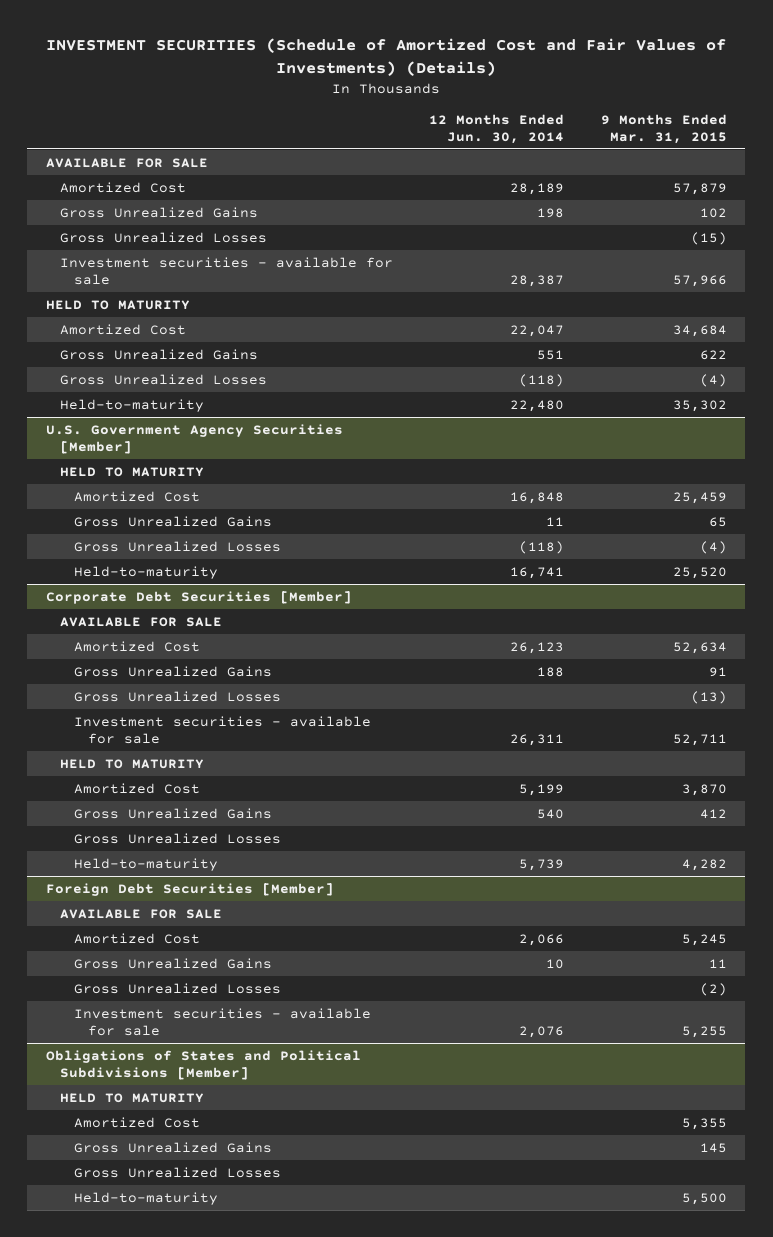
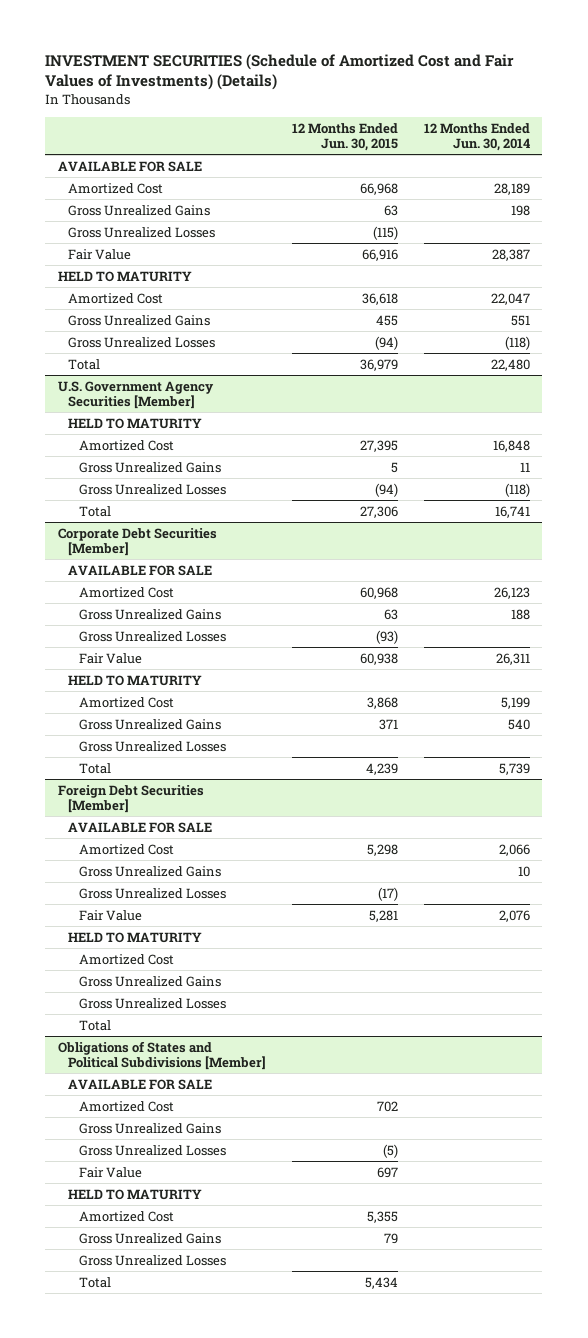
- | 12 Months Ended Jun. 30, 2014 | 9 Months Ended Mar. 31, 2015
+ | 12 Months Ended Jun. 30, 2015 | 12 Months Ended Jun. 30, 2014
- Investment securities - available for sale | 28,387 | 57,966
+ Fair Value | 66,916 | 28,387
- Held-to-maturity | 22,480 | 35,302
+ Total | 36,979 | 22,480
@ U.S. Government Agency Securities [Member]
- Held-to-maturity | 16,741 | 25,520
+ Total | 27,306 | 16,741
@ Corporate Debt Securities [Member]
- Investment securities - available for sale | 26,311 | 52,711
+ Fair Value | 60,938 | 26,311
- Held-to-maturity | 5,739 | 4,282
+ Total | 4,239 | 5,739
@ Foreign Debt Securities [Member]
- Investment securities - available for sale | 2,076 | 5,255
+ Fair Value | 5,281 | 2,076
+ HELD TO MATURITY
+ Amortized Cost
+ Gross Unrealized Gains
+ Gross Unrealized Losses
+ Total
@ Obligations of States and Political Subdivisions [Member]
+ AVAILABLE FOR SALE
+ Amortized Cost | 702 |
+ Gross Unrealized Gains
+ Gross Unrealized Losses | (5) |
+ Fair Value | 697 |
- Held-to-maturity | | 5,500
+ Total | 5,434 |

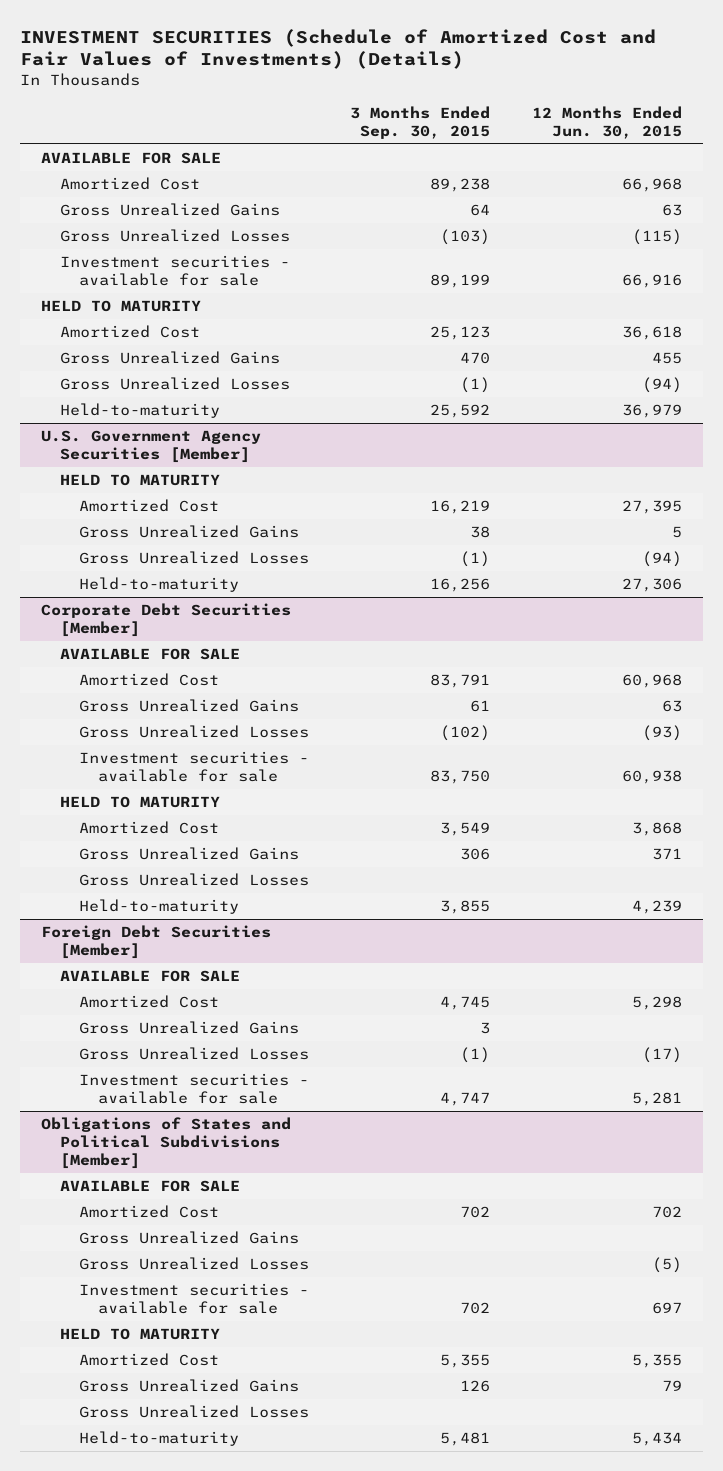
- | 12 Months Ended Jun. 30, 2015 | 12 Months Ended Jun. 30, 2014
+ | 3 Months Ended Sep. 30, 2015 | 12 Months Ended Jun. 30, 2015
- Fair Value | 66,916 | 28,387
+ Investment securities - available for sale | 89,199 | 66,916
- Total | 36,979 | 22,480
+ Held-to-maturity | 25,592 | 36,979
@ U.S. Government Agency Securities [Member]
- Total | 27,306 | 16,741
+ Held-to-maturity | 16,256 | 27,306
@ Corporate Debt Securities [Member]
- Fair Value | 60,938 | 26,311
+ Investment securities - available for sale | 83,750 | 60,938
- Total | 4,239 | 5,739
+ Held-to-maturity | 3,855 | 4,239
@ Foreign Debt Securities [Member]
- Fair Value | 5,281 | 2,076
- HELD TO MATURITY
- Amortized Cost
- Gross Unrealized Gains
- Gross Unrealized Losses
- Total
+ Investment securities - available for sale | 4,747 | 5,281
@ Obligations of States and Political Subdivisions [Member]
- Fair Value | 697 |
+ Investment securities - available for sale | 702 | 697
- Total | 5,434 |
+ Held-to-maturity | 5,481 | 5,434

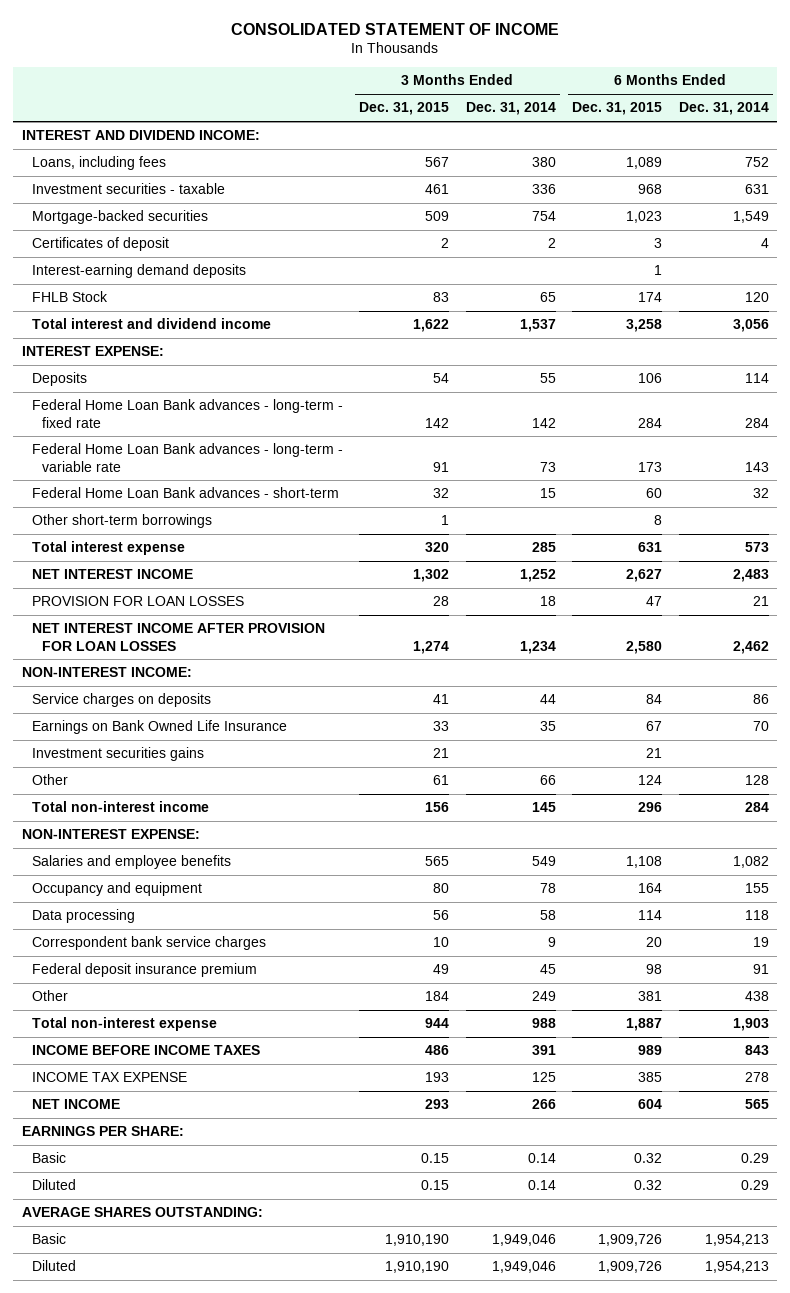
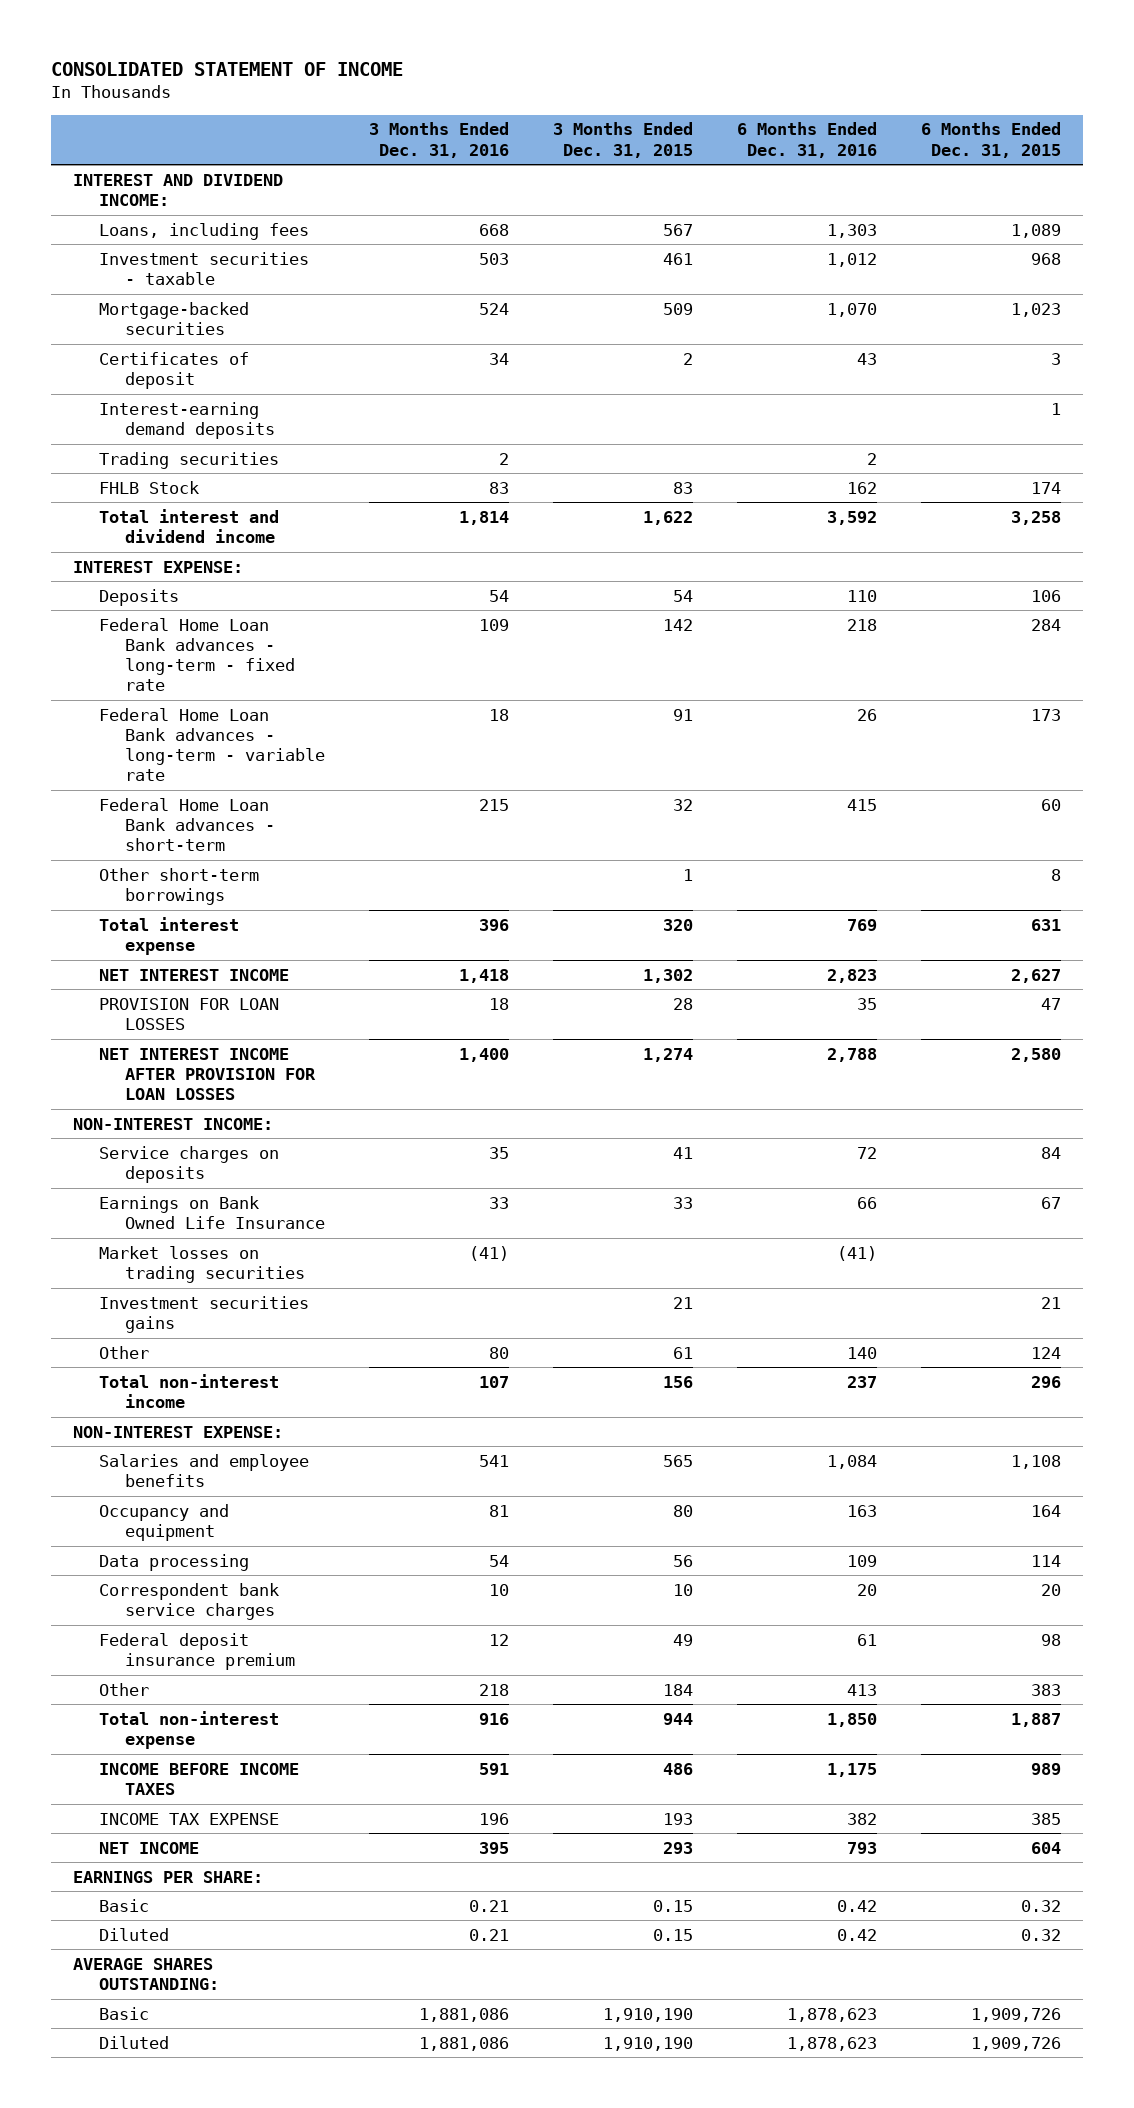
- | 3 Months Ended Dec. 31, 2015 | 3 Months Ended Dec. 31, 2014 | 6 Months Ended Dec. 31, 2015 | 6 Months Ended Dec. 31, 2014
+ | 3 Months Ended Dec. 31, 2016 | 3 Months Ended Dec. 31, 2015 | 6 Months Ended Dec. 31, 2016 | 6 Months Ended Dec. 31, 2015
+ Trading securities | 2 | | 2 |
+ Market losses on trading securities | (41) | | (41) |
- Other | 184 | 249 | 381 | 438
+ Other | 218 | 184 | 413 | 383

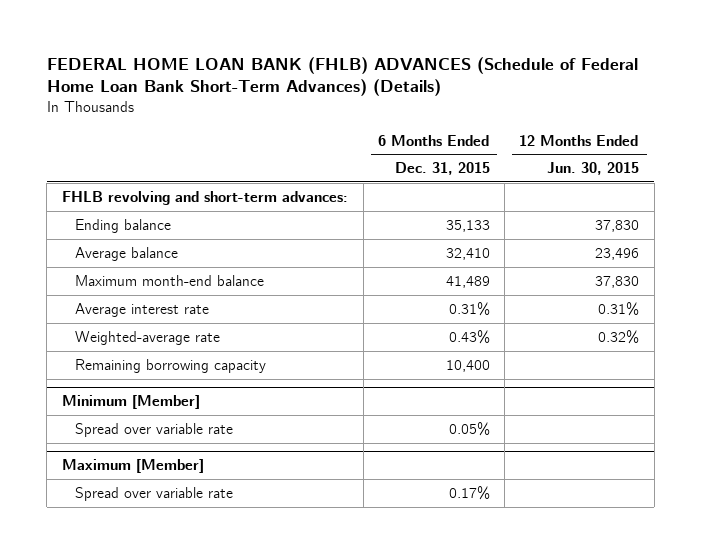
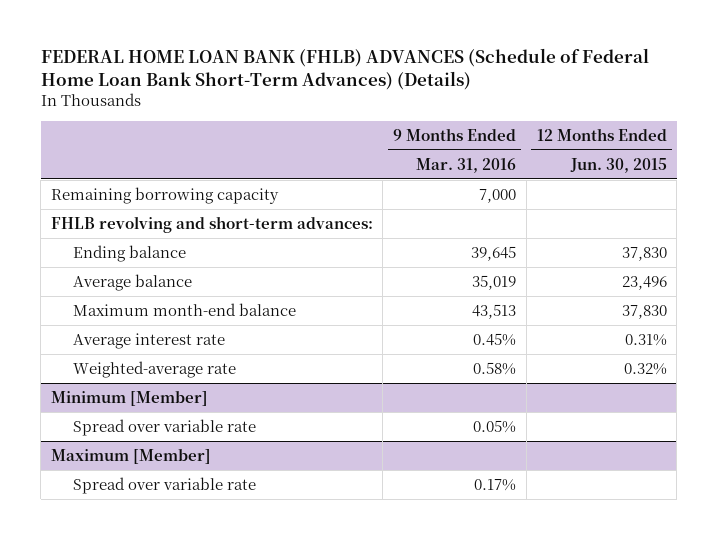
- | 6 Months Ended Dec. 31, 2015 | 12 Months Ended Jun. 30, 2015
+ | 9 Months Ended Mar. 31, 2016 | 12 Months Ended Jun. 30, 2015
moved up: Remaining borrowing capacity | 7,000 |

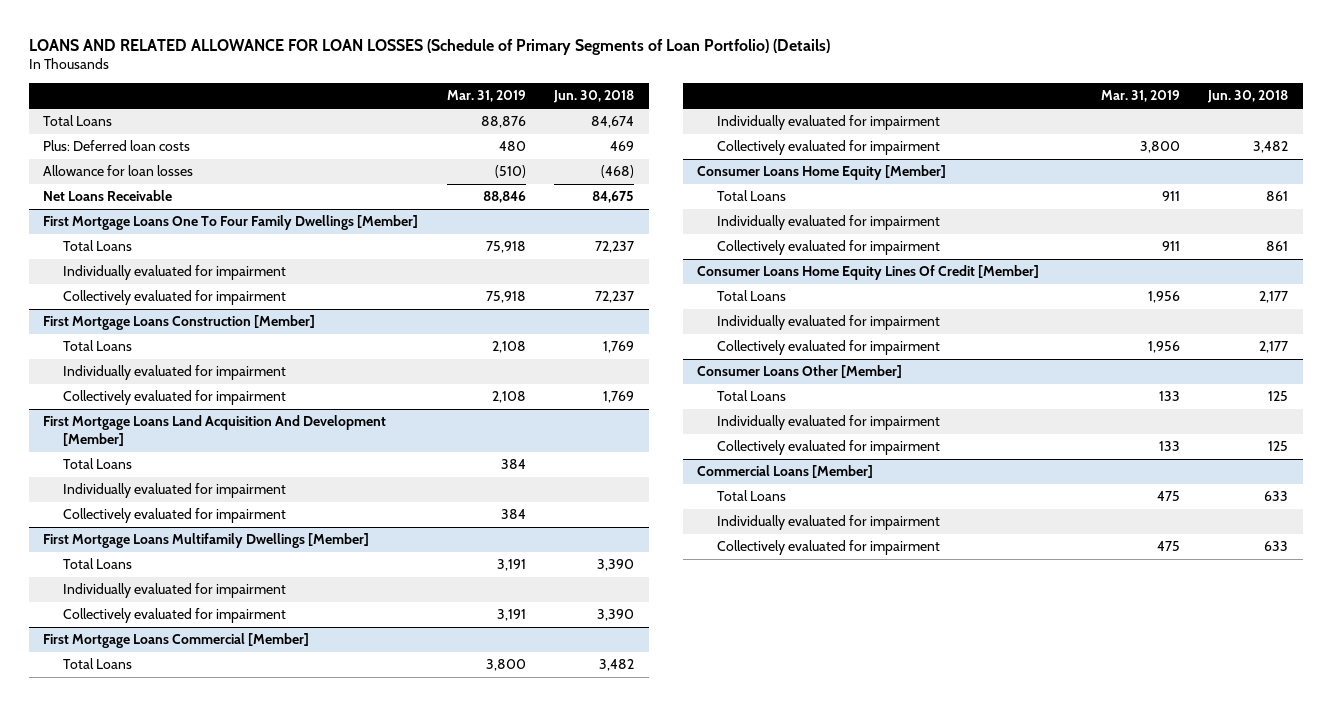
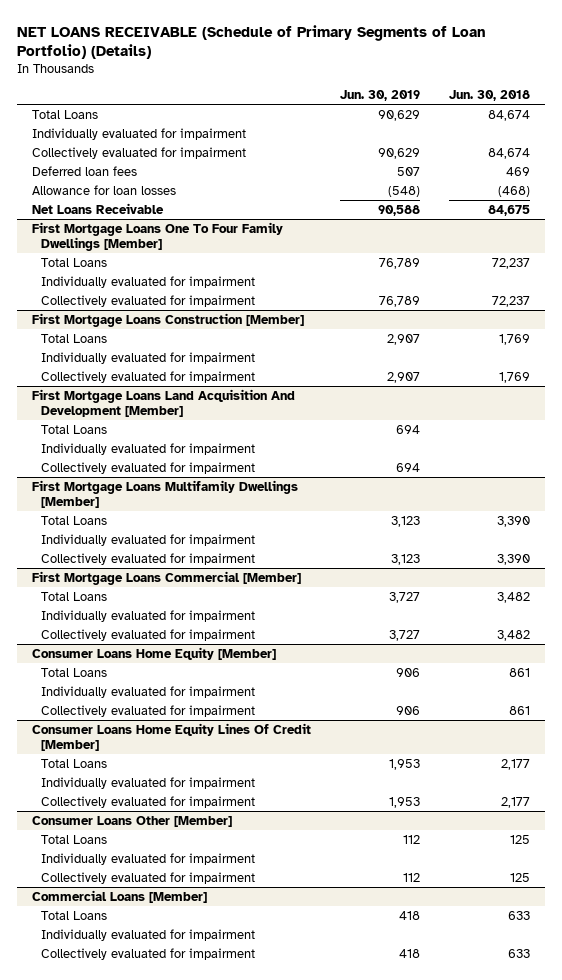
- LOANS AND RELATED ALLOWANCE FOR LOAN LOSSES (Schedule of Primary Segments of Loan Portfolio) (Details)
+ NET LOANS RECEIVABLE (Schedule of Primary Segments of Loan Portfolio) (Details)
- | Mar. 31, 2019 | Jun. 30, 2018
+ | Jun. 30, 2019 | Jun. 30, 2018
- Plus: Deferred loan costs | 480 | 469
+ Individually evaluated for impairment
+ Collectively evaluated for impairment | 90,629 | 84,674
+ Deferred loan fees | 507 | 469

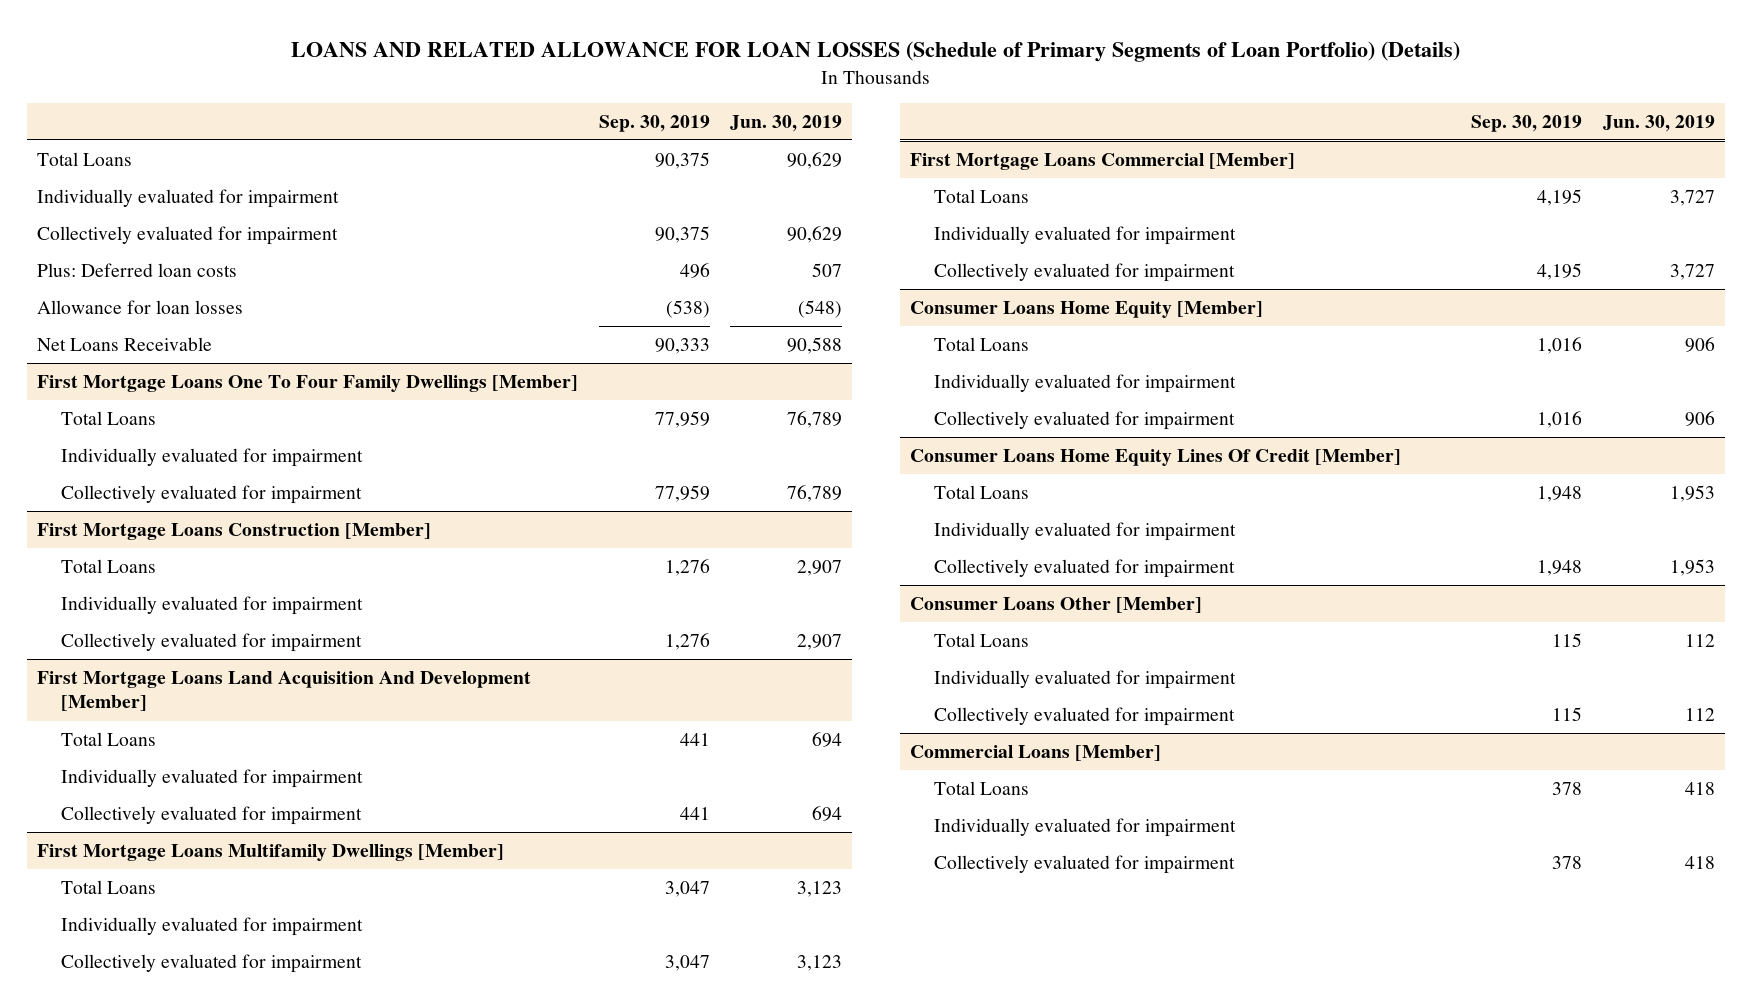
- NET LOANS RECEIVABLE (Schedule of Primary Segments of Loan Portfolio) (Details)
+ LOANS AND RELATED ALLOWANCE FOR LOAN LOSSES (Schedule of Primary Segments of Loan Portfolio) (Details)
- | Jun. 30, 2019 | Jun. 30, 2018
+ | Sep. 30, 2019 | Jun. 30, 2019
- Deferred loan fees | 507 | 469
+ Plus: Deferred loan costs | 496 | 507

